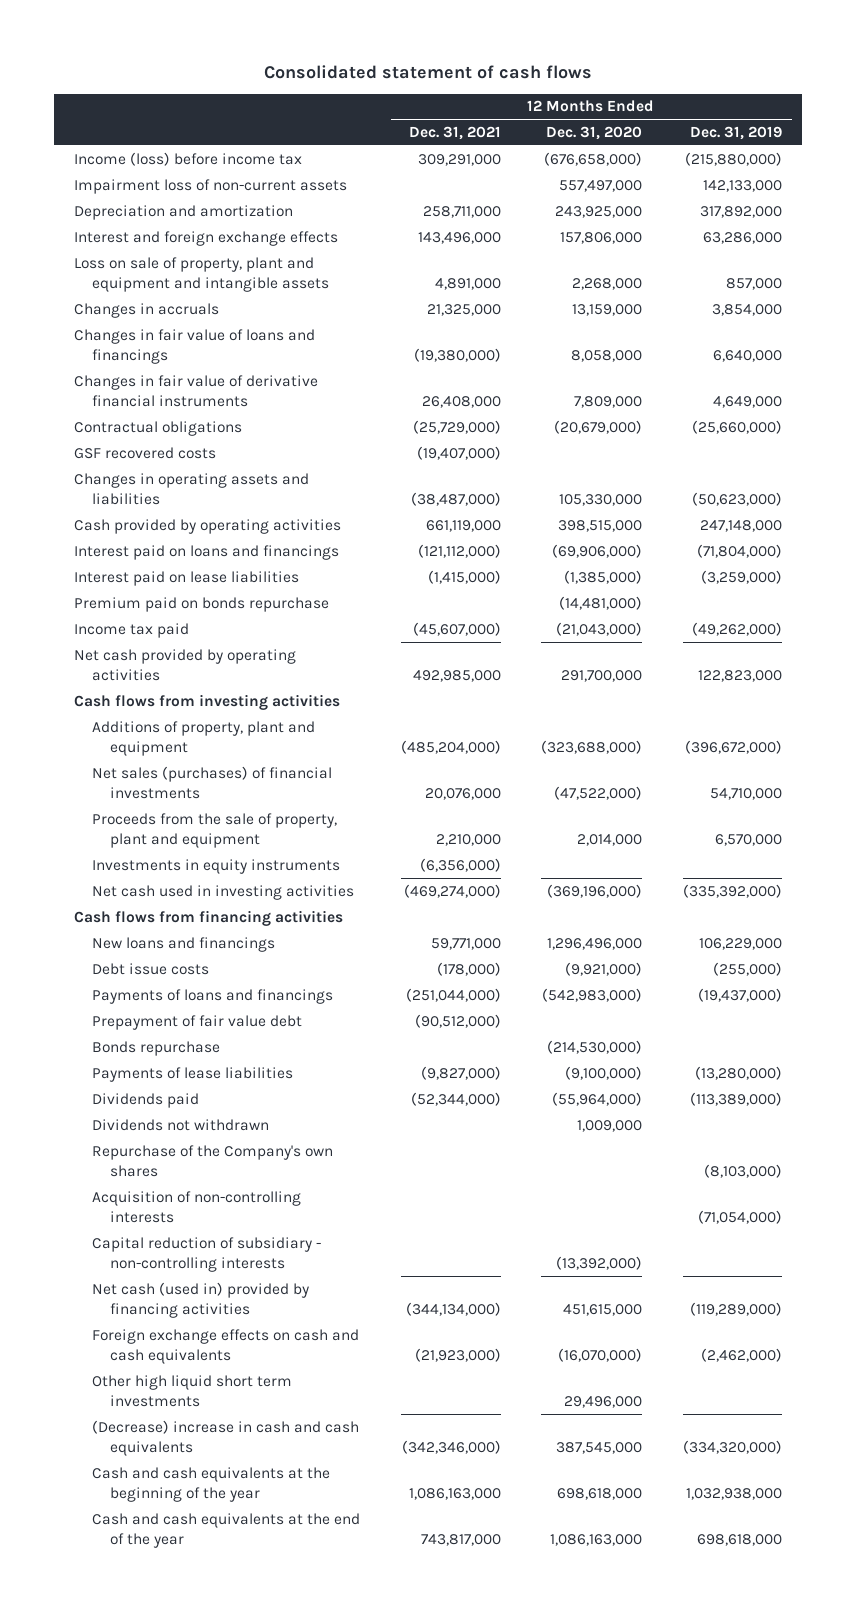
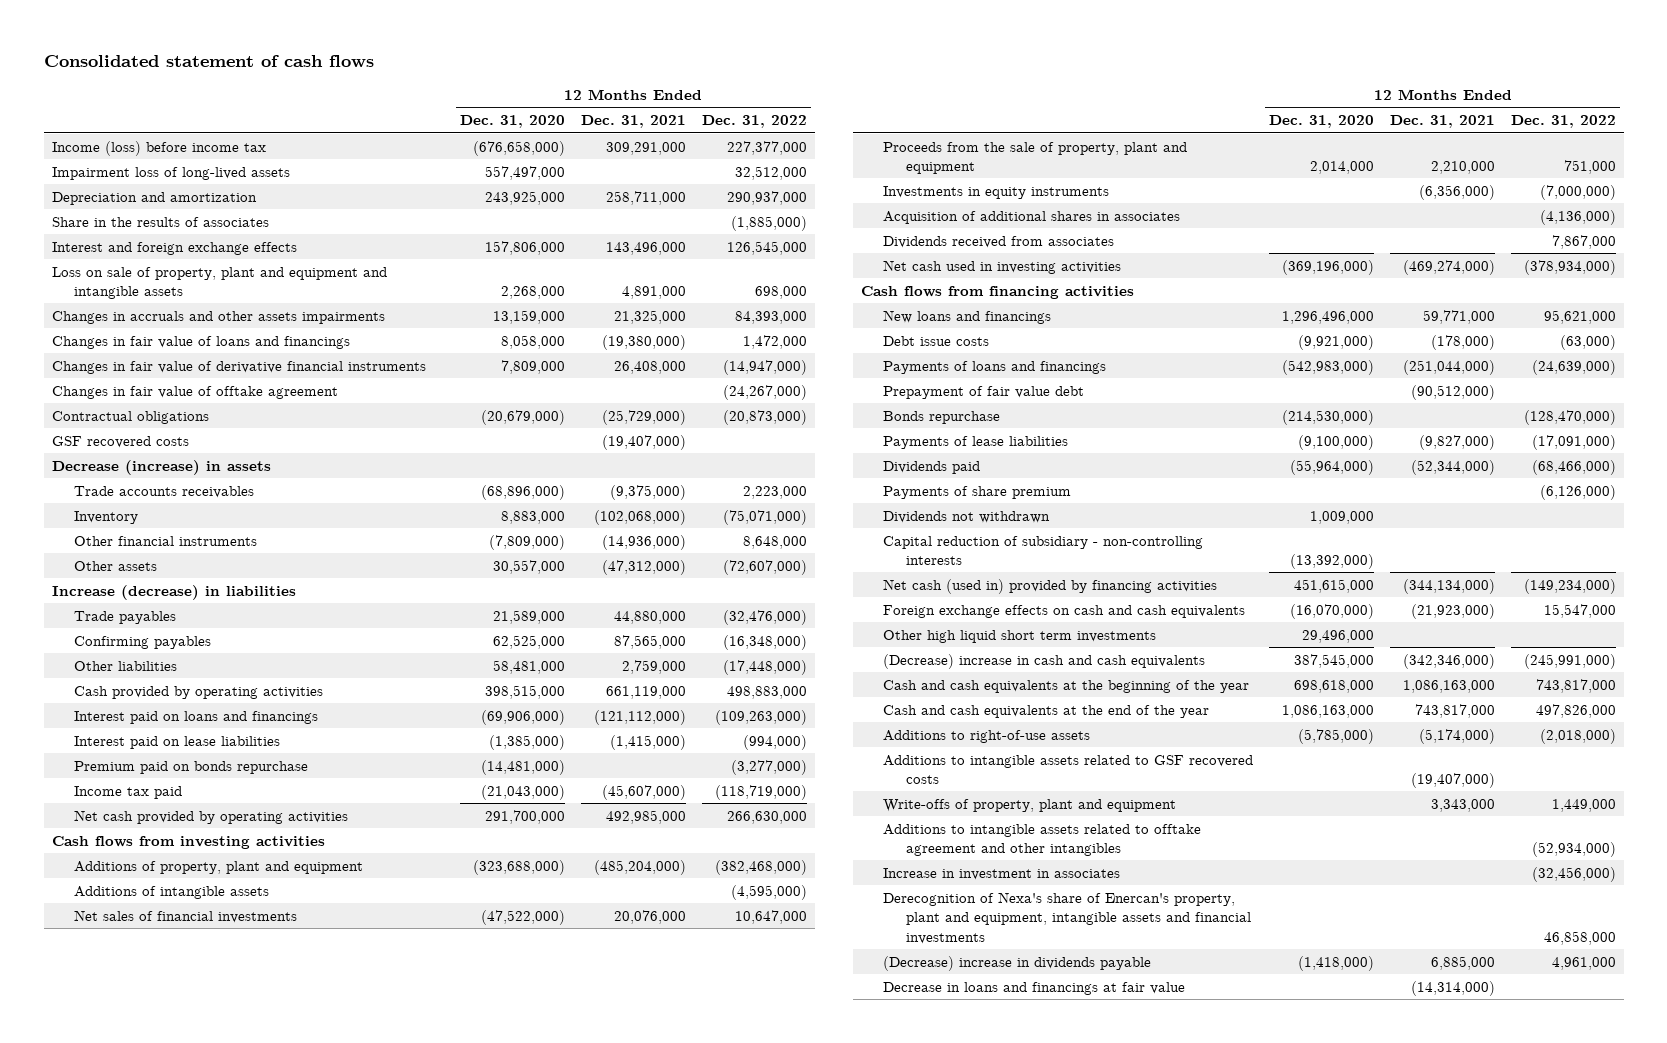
- | 12 Months Ended Dec. 31, 2021 | 12 Months Ended Dec. 31, 2020 | 12 Months Ended Dec. 31, 2019
+ | 12 Months Ended Dec. 31, 2020 | 12 Months Ended Dec. 31, 2021 | 12 Months Ended Dec. 31, 2022
- Impairment loss of non-current assets | | 557,497,000 | 142,133,000
+ Impairment loss of long-lived assets | 557,497,000 | | 32,512,000
+ Share in the results of associates | | | (1,885,000)
- Changes in accruals | 21,325,000 | 13,159,000 | 3,854,000
+ Changes in accruals and other assets impairments | 13,159,000 | 21,325,000 | 84,393,000
+ Changes in fair value of offtake agreement | | | (24,267,000)
- Changes in operating assets and liabilities | (38,487,000) | 105,330,000 | (50,623,000)
+ Decrease (increase) in assets
+ Trade accounts receivables | (68,896,000) | (9,375,000) | 2,223,000
+ Inventory | 8,883,000 | (102,068,000) | (75,071,000)
+ Other financial instruments | (7,809,000) | (14,936,000) | 8,648,000
+ Other assets | 30,557,000 | (47,312,000) | (72,607,000)
+ Increase (decrease) in liabilities
+ Trade payables | 21,589,000 | 44,880,000 | (32,476,000)
+ Confirming payables | 62,525,000 | 87,565,000 | (16,348,000)
+ Other liabilities | 58,481,000 | 2,759,000 | (17,448,000)
- Net sales (purchases) of financial investments | 20,076,000 | (47,522,000) | 54,710,000
+ Additions of intangible assets | | | (4,595,000)
+ Net sales of financial investments | (47,522,000) | 20,076,000 | 10,647,000
+ Acquisition of additional shares in associates | | | (4,136,000)
+ Dividends received from associates | | | 7,867,000
+ Payments of share premium | | | (6,126,000)
- Repurchase of the Company's own shares | | | (8,103,000)
- Acquisition of non-controlling interests | | | (71,054,000)
+ Additions to right-of-use assets | (5,785,000) | (5,174,000) | (2,018,000)
+ Additions to intangible assets related to GSF recovered costs | | (19,407,000) |
+ Write-offs of property, plant and equipment | | 3,343,000 | 1,449,000
+ Additions to intangible assets related to offtake agreement and other intangibles | | | (52,934,000)
+ Increase in investment in associates | | | (32,456,000)
+ Derecognition of Nexa's share of Enercan's property, plant and equipment, intangible assets and financial investments | | | 46,858,000
+ (Decrease) increase in dividends payable | (1,418,000) | 6,885,000 | 4,961,000
+ Decrease in loans and financings at fair value | | (14,314,000) |

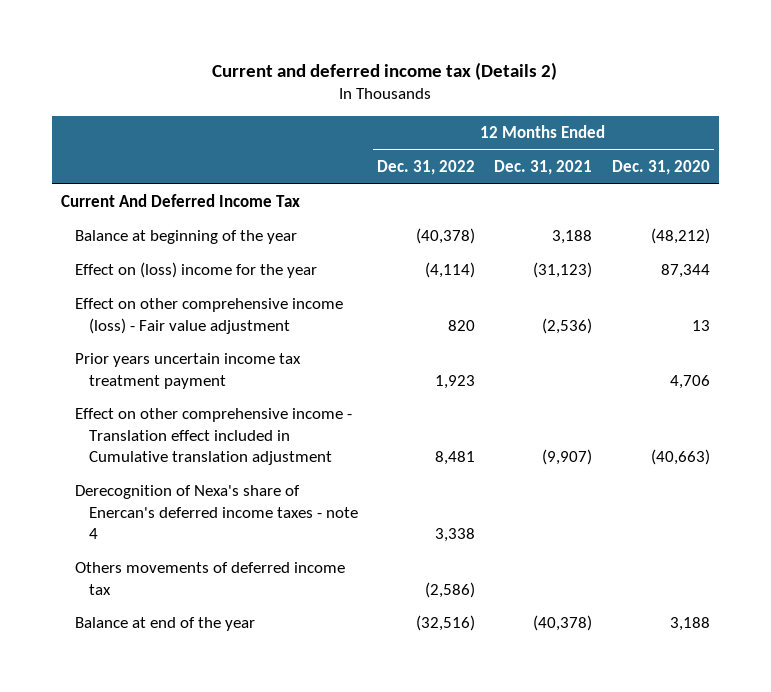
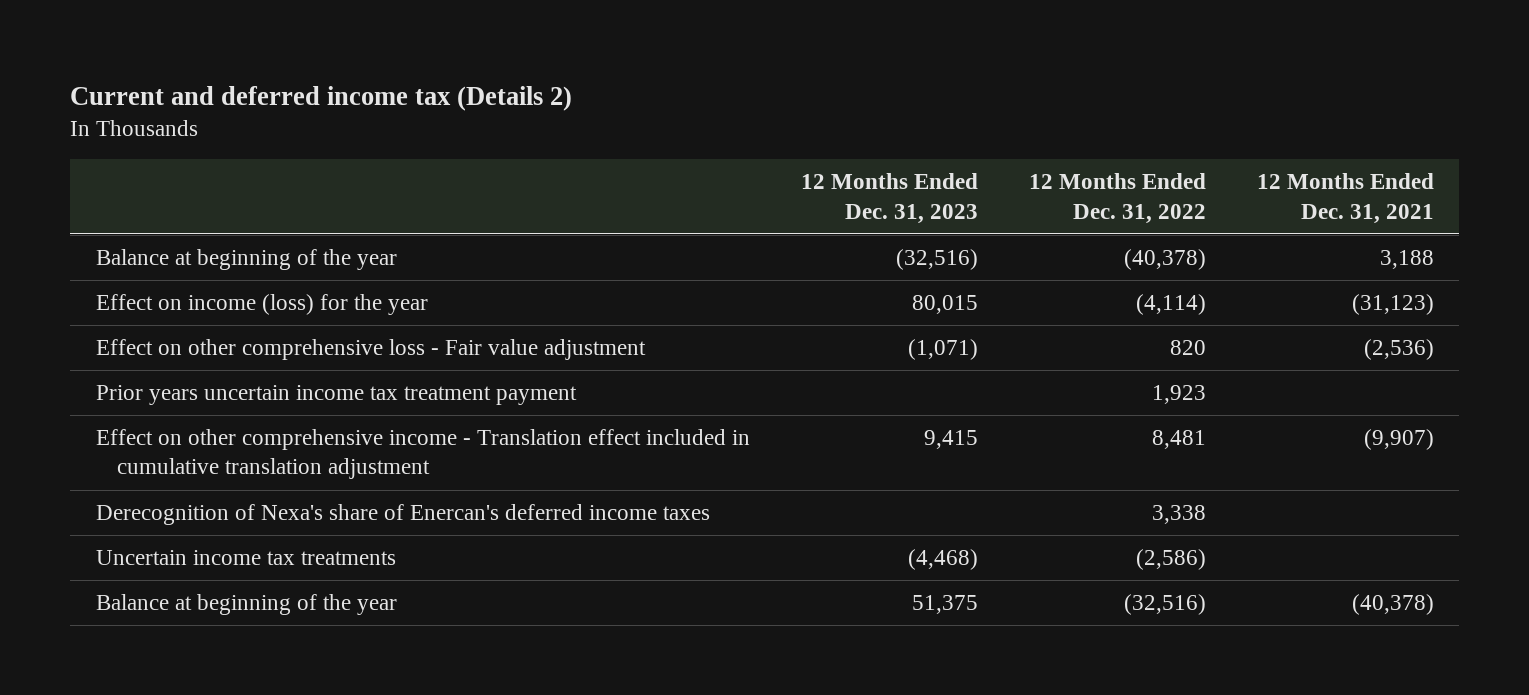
- | 12 Months Ended Dec. 31, 2022 | 12 Months Ended Dec. 31, 2021 | 12 Months Ended Dec. 31, 2020
+ | 12 Months Ended Dec. 31, 2023 | 12 Months Ended Dec. 31, 2022 | 12 Months Ended Dec. 31, 2021
- Current And Deferred Income Tax
- Effect on (loss) income for the year | (4,114) | (31,123) | 87,344
- Effect on other comprehensive income (loss) - Fair value adjustment | 820 | (2,536) | 13
+ Effect on income (loss) for the year | 80,015 | (4,114) | (31,123)
+ Effect on other comprehensive loss - Fair value adjustment | (1,071) | 820 | (2,536)
- Effect on other comprehensive income - Translation effect included in Cumulative translation adjustment | 8,481 | (9,907) | (40,663)
- Derecognition of Nexa's share of Enercan's deferred income taxes - note 4 | 3,338 | |
- Others movements of deferred income tax | (2,586) | |
- Balance at end of the year | (32,516) | (40,378) | 3,188
+ Effect on other comprehensive income - Translation effect included in cumulative translation adjustment | 9,415 | 8,481 | (9,907)
+ Derecognition of Nexa's share of Enercan's deferred income taxes | | 3,338 |
+ Uncertain income tax treatments | (4,468) | (2,586) |
+ Balance at beginning of the year | 51,375 | (32,516) | (40,378)

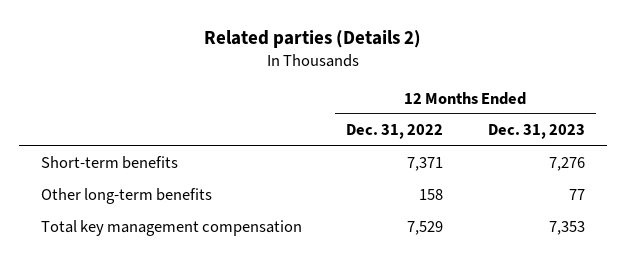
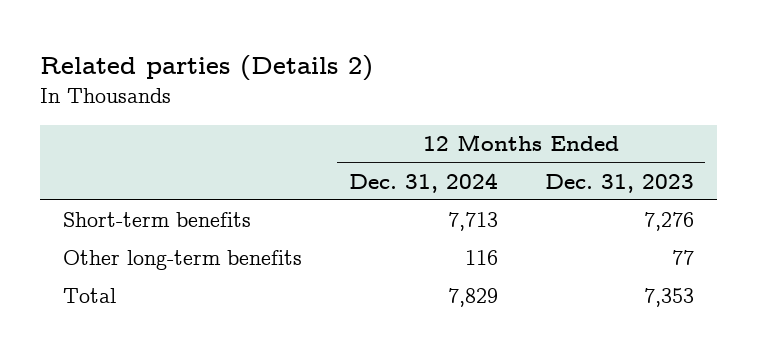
- | 12 Months Ended Dec. 31, 2022 | 12 Months Ended Dec. 31, 2023
+ | 12 Months Ended Dec. 31, 2024 | 12 Months Ended Dec. 31, 2023
- Total key management compensation | 7,529 | 7,353
+ Total | 7,829 | 7,353

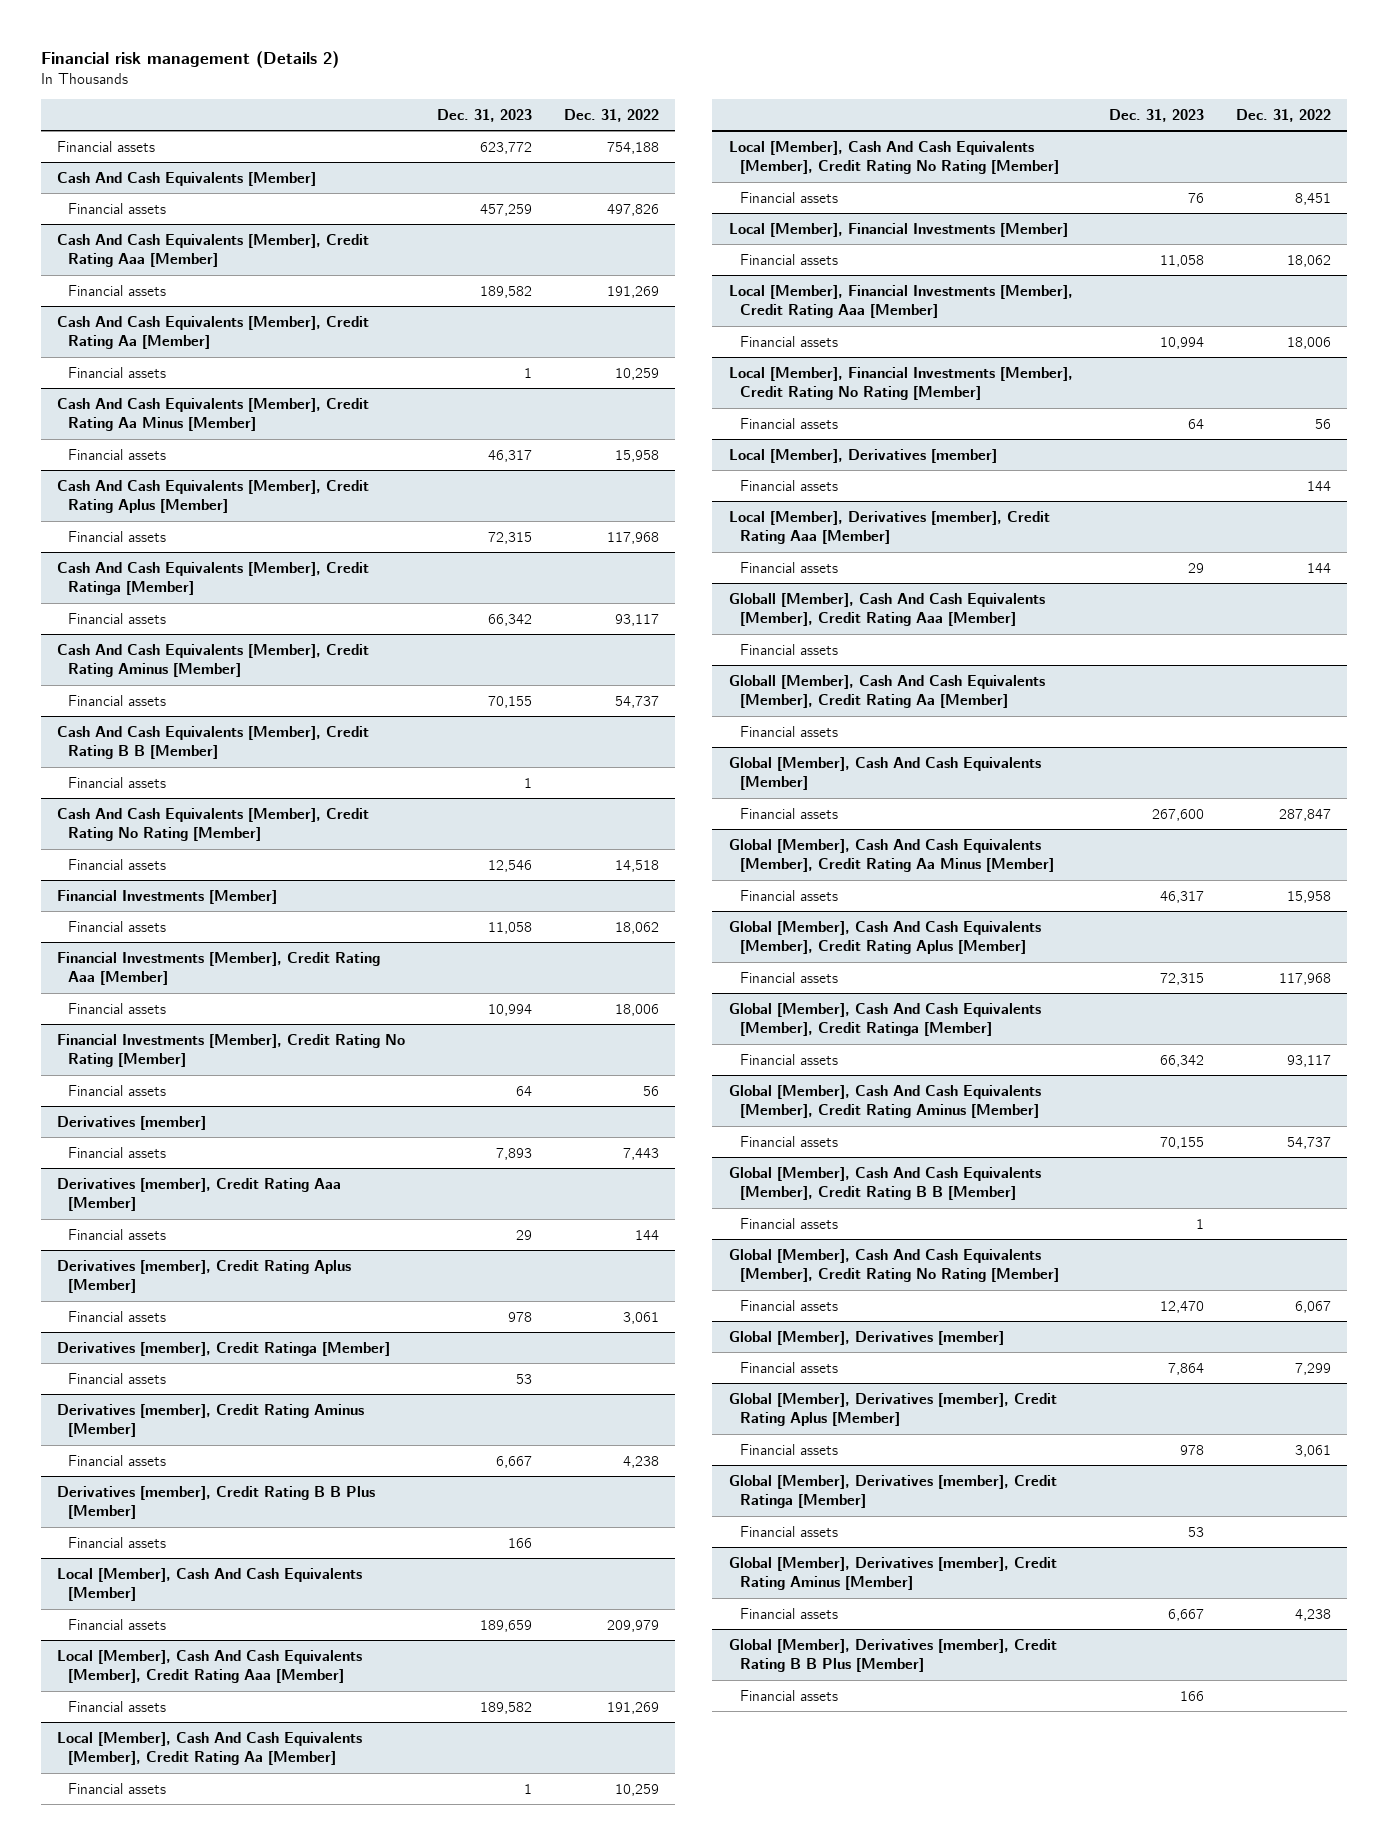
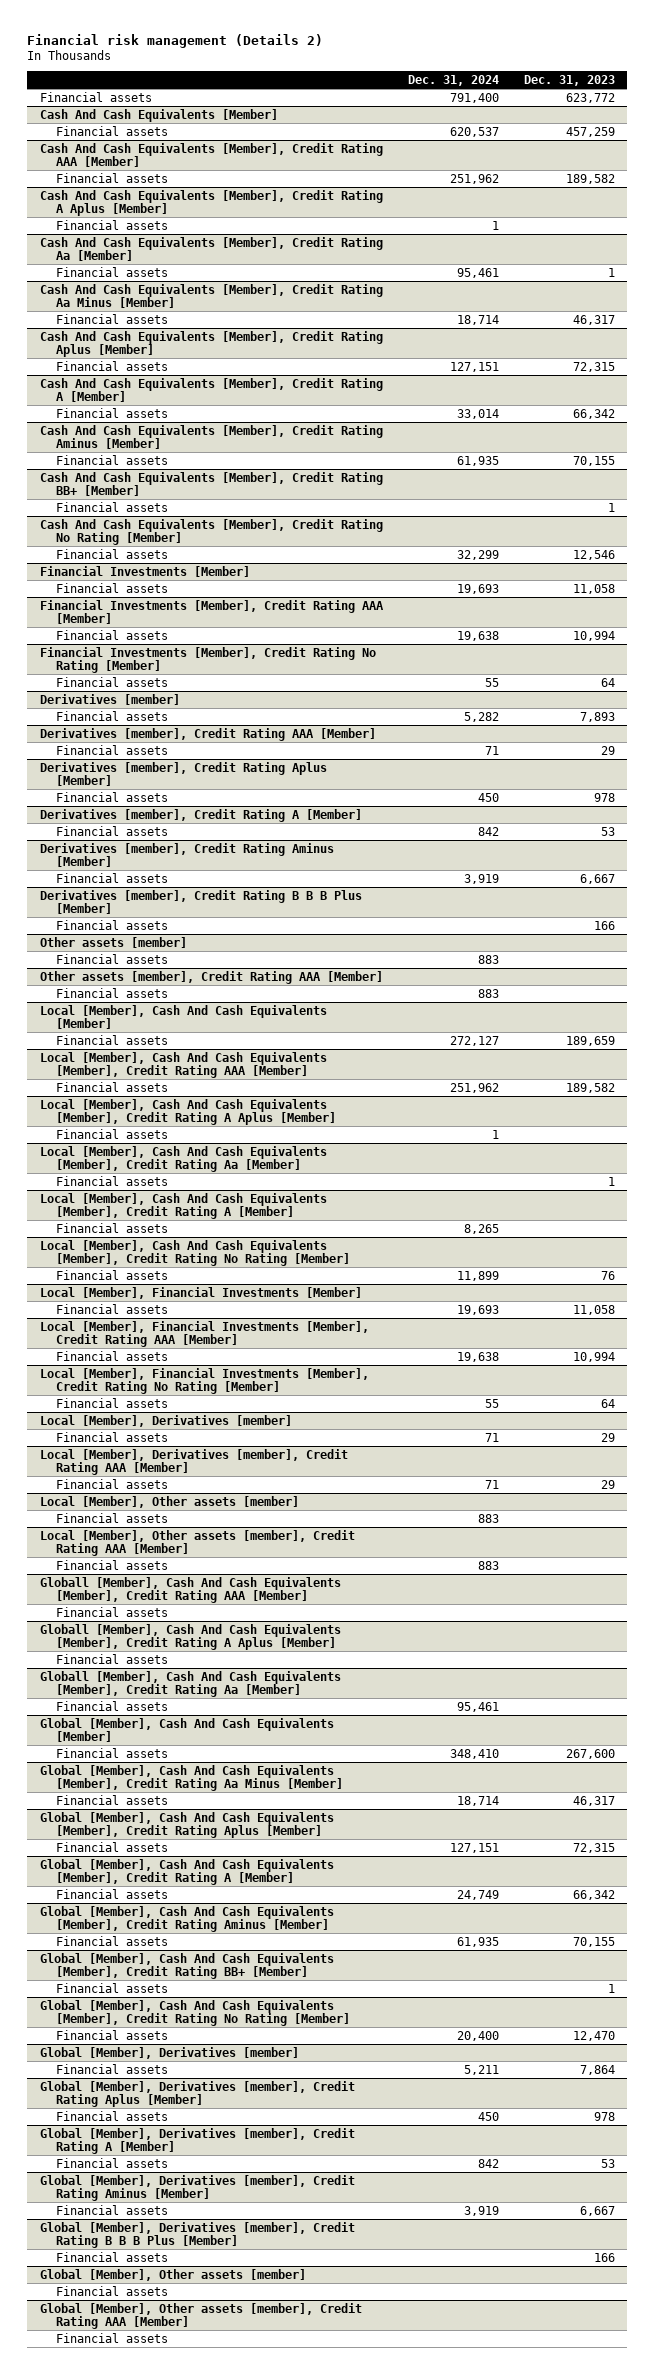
- | Dec. 31, 2023 | Dec. 31, 2022
+ | Dec. 31, 2024 | Dec. 31, 2023
- Cash And Cash Equivalents [Member], Credit Rating Aaa [Member]
+ Cash And Cash Equivalents [Member], Credit Rating AAA [Member]
+ Cash And Cash Equivalents [Member], Credit Rating A Aplus [Member]
+ Financial assets | 1 |
- Cash And Cash Equivalents [Member], Credit Ratinga [Member]
+ Cash And Cash Equivalents [Member], Credit Rating A [Member]
- Cash And Cash Equivalents [Member], Credit Rating B B [Member]
+ Cash And Cash Equivalents [Member], Credit Rating BB+ [Member]
- Financial Investments [Member], Credit Rating Aaa [Member]
+ Financial Investments [Member], Credit Rating AAA [Member]
- Derivatives [member], Credit Rating Aaa [Member]
+ Derivatives [member], Credit Rating AAA [Member]
- Derivatives [member], Credit Ratinga [Member]
+ Derivatives [member], Credit Rating A [Member]
- Derivatives [member], Credit Rating B B Plus [Member]
+ Derivatives [member], Credit Rating B B B Plus [Member]
+ Other assets [member]
+ Financial assets | 883 |
+ Other assets [member], Credit Rating AAA [Member]
+ Financial assets | 883 |
- Local [Member], Cash And Cash Equivalents [Member], Credit Rating Aaa [Member]
+ Local [Member], Cash And Cash Equivalents [Member], Credit Rating AAA [Member]
+ Local [Member], Cash And Cash Equivalents [Member], Credit Rating A Aplus [Member]
+ Financial assets | 1 |
+ Local [Member], Cash And Cash Equivalents [Member], Credit Rating A [Member]
+ Financial assets | 8,265 |
- Local [Member], Financial Investments [Member], Credit Rating Aaa [Member]
+ Local [Member], Financial Investments [Member], Credit Rating AAA [Member]
@ Local [Member], Derivatives [member]
- Financial assets | | 144
- Local [Member], Derivatives [member], Credit Rating Aaa [Member]
- Globall [Member], Cash And Cash Equivalents [Member], Credit Rating Aaa [Member]
+ Local [Member], Derivatives [member], Credit Rating AAA [Member]
+ Financial assets | 71 | 29
+ Local [Member], Other assets [member]
+ Local [Member], Other assets [member], Credit Rating AAA [Member]
+ Financial assets | 883 |
+ Globall [Member], Cash And Cash Equivalents [Member], Credit Rating AAA [Member]
+ Financial assets
+ Globall [Member], Cash And Cash Equivalents [Member], Credit Rating A Aplus [Member]
+ Financial assets
- Global [Member], Cash And Cash Equivalents [Member], Credit Ratinga [Member]
+ Global [Member], Cash And Cash Equivalents [Member], Credit Rating A [Member]
- Global [Member], Cash And Cash Equivalents [Member], Credit Rating B B [Member]
+ Global [Member], Cash And Cash Equivalents [Member], Credit Rating BB+ [Member]
- Global [Member], Derivatives [member], Credit Ratinga [Member]
+ Global [Member], Derivatives [member], Credit Rating A [Member]
- Global [Member], Derivatives [member], Credit Rating B B Plus [Member]
+ Global [Member], Derivatives [member], Credit Rating B B B Plus [Member]
+ Global [Member], Other assets [member]
+ Financial assets
+ Global [Member], Other assets [member], Credit Rating AAA [Member]
+ Financial assets

